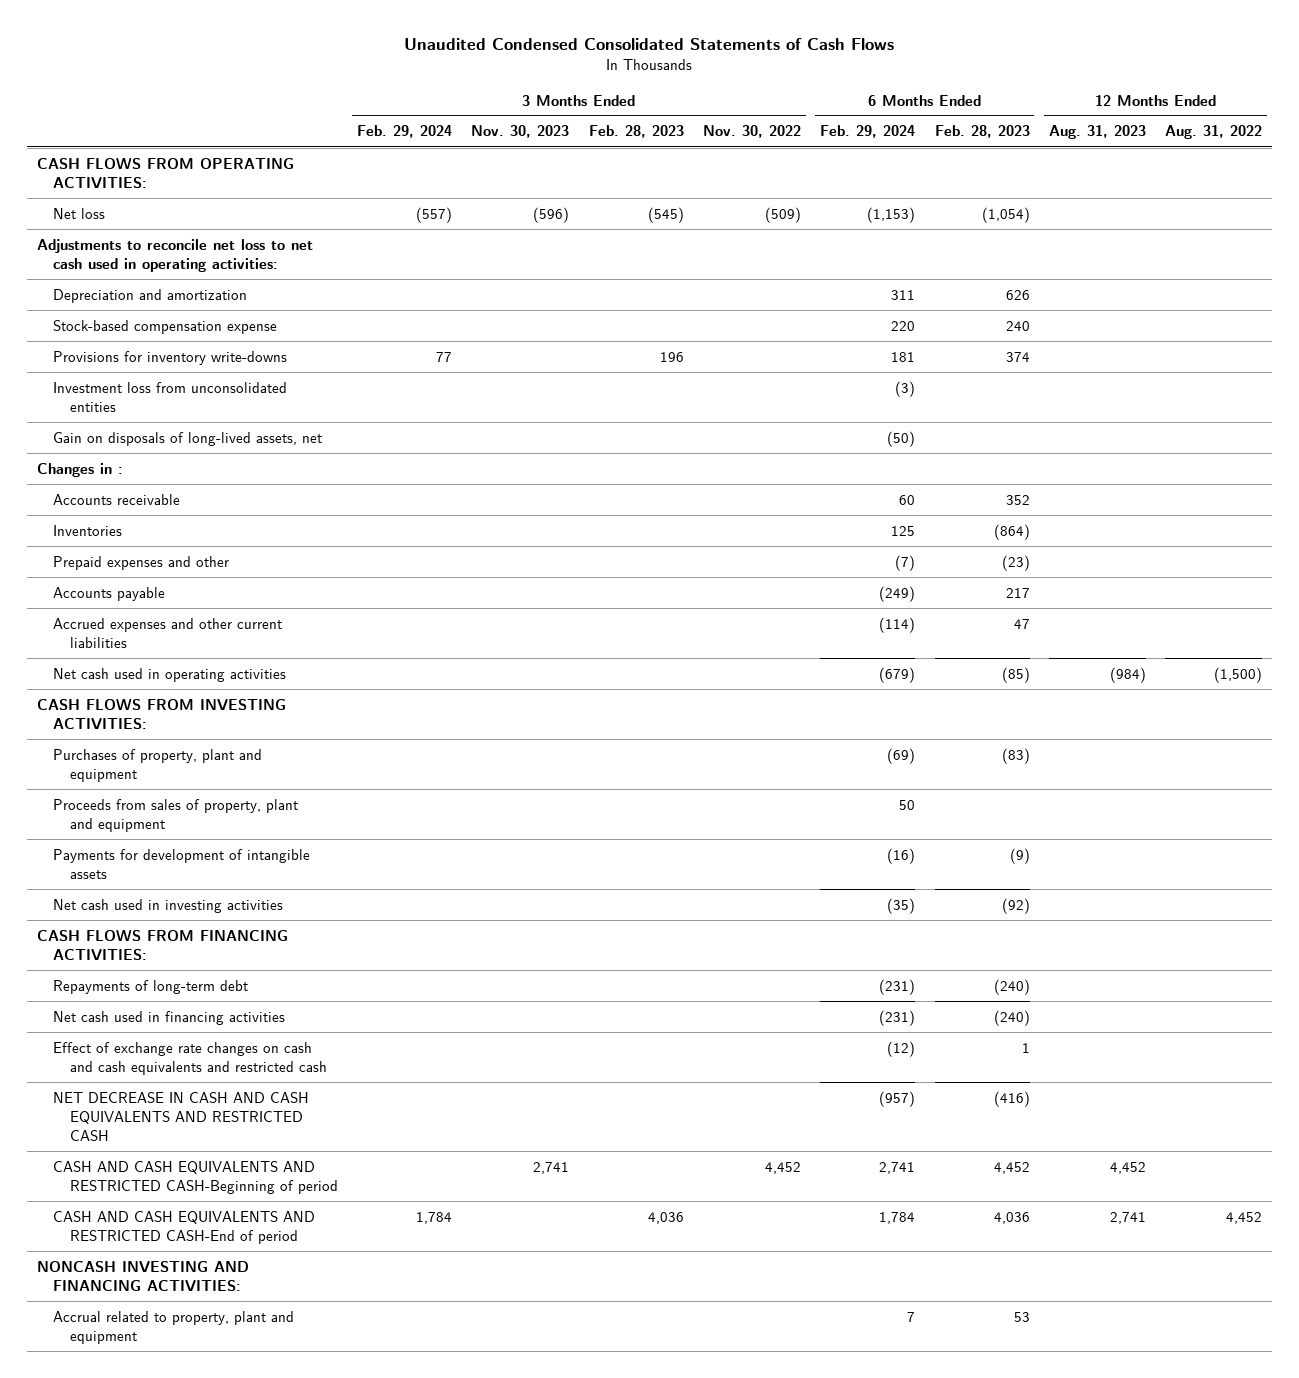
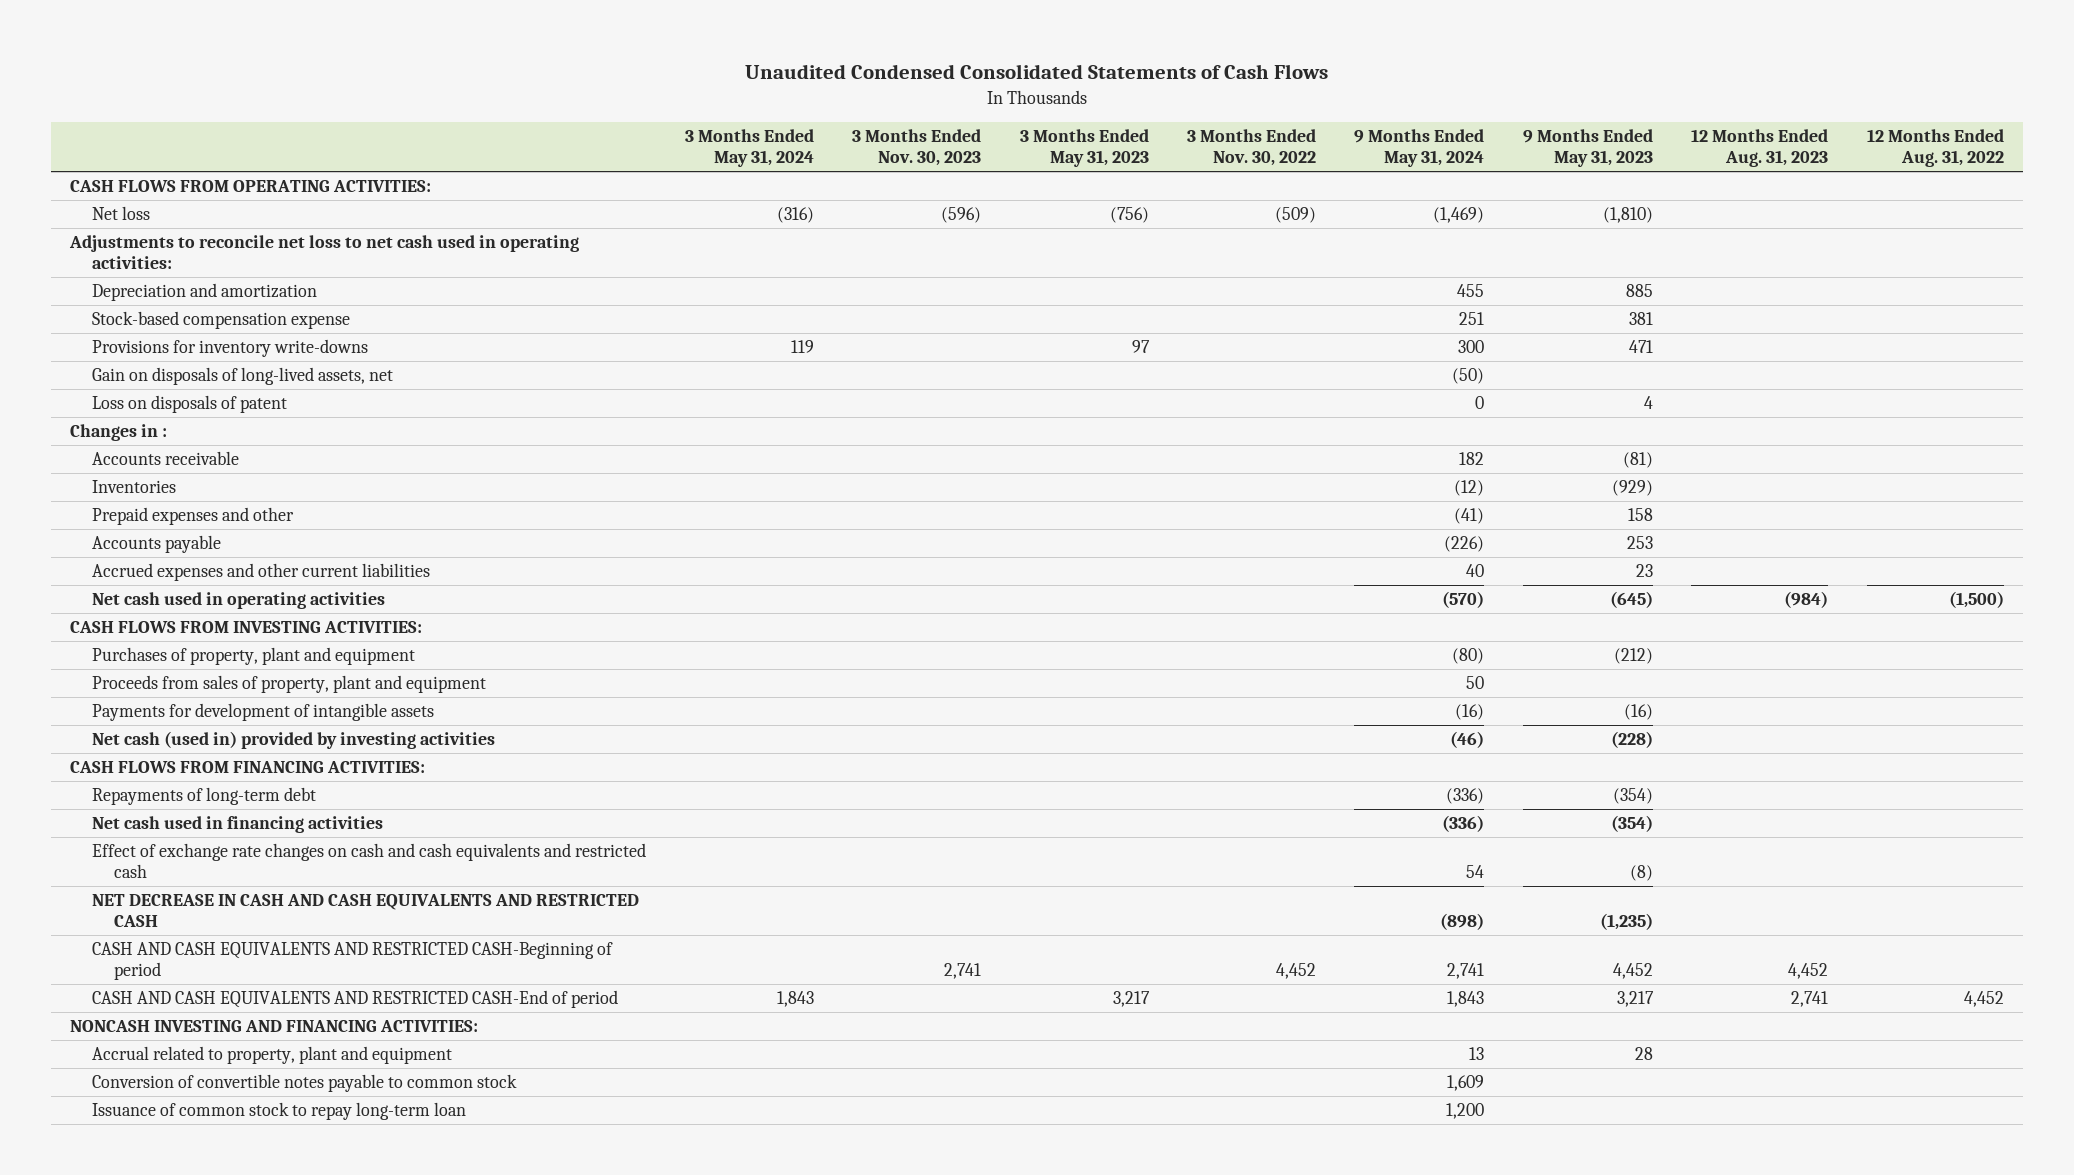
- | 3 Months Ended Feb. 29, 2024 | 3 Months Ended Nov. 30, 2023 | 3 Months Ended Feb. 28, 2023 | 3 Months Ended Nov. 30, 2022 | 6 Months Ended Feb. 29, 2024 | 6 Months Ended Feb. 28, 2023 | 12 Months Ended Aug. 31, 2023 | 12 Months Ended Aug. 31, 2022
+ | 3 Months Ended May 31, 2024 | 3 Months Ended Nov. 30, 2023 | 3 Months Ended May 31, 2023 | 3 Months Ended Nov. 30, 2022 | 9 Months Ended May 31, 2024 | 9 Months Ended May 31, 2023 | 12 Months Ended Aug. 31, 2023 | 12 Months Ended Aug. 31, 2022
- Investment loss from unconsolidated entities | | | | | (3) | | |
+ Loss on disposals of patent | | | | | 0 | 4 | |
- Net cash used in investing activities | | | | | (35) | (92) | |
+ Net cash (used in) provided by investing activities | | | | | (46) | (228) | |
+ Conversion of convertible notes payable to common stock | | | | | 1,609 | | |
+ Issuance of common stock to repay long-term loan | | | | | 1,200 | | |

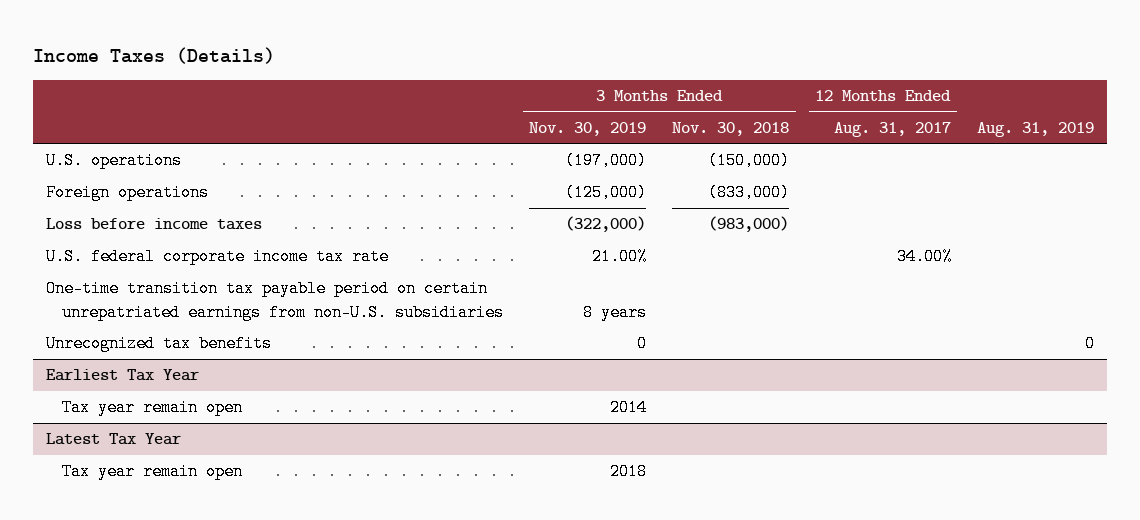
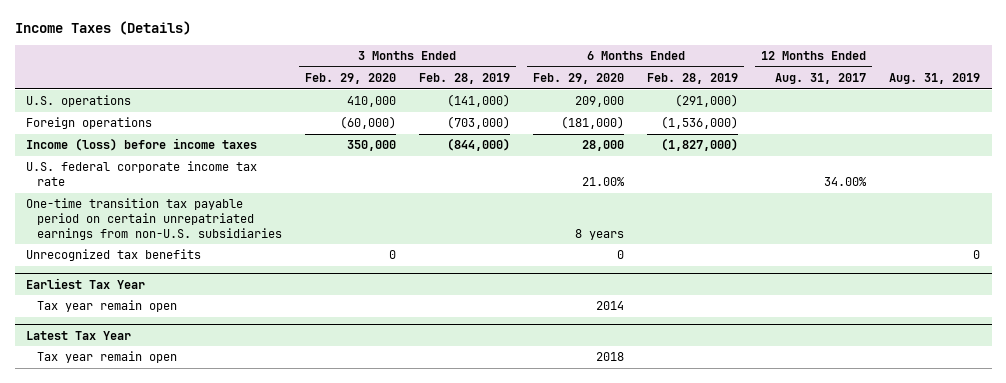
- | 3 Months Ended Nov. 30, 2019 | 3 Months Ended Nov. 30, 2018 | 12 Months Ended Aug. 31, 2017 | Aug. 31, 2019
+ | 3 Months Ended Feb. 29, 2020 | 3 Months Ended Feb. 28, 2019 | 6 Months Ended Feb. 29, 2020 | 6 Months Ended Feb. 28, 2019 | 12 Months Ended Aug. 31, 2017 | Aug. 31, 2019
- Loss before income taxes | (322,000) | (983,000) | |
+ Income (loss) before income taxes | 350,000 | (844,000) | 28,000 | (1,827,000) | |

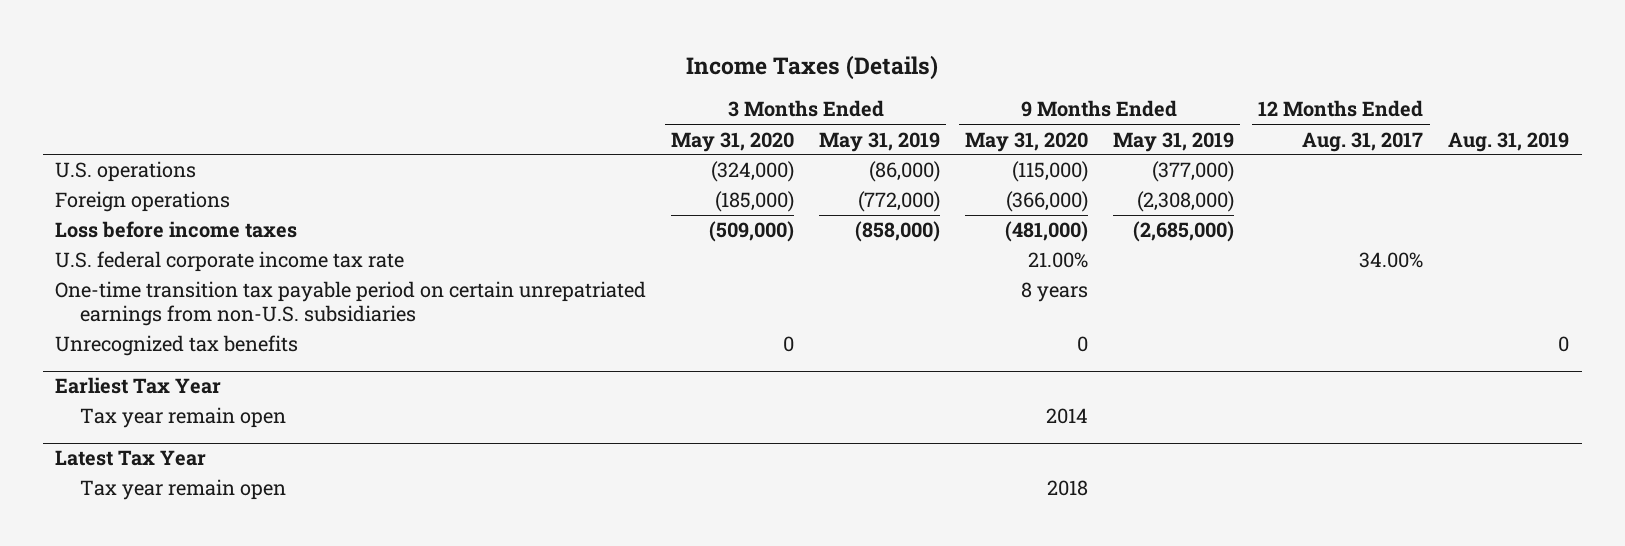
- | 3 Months Ended Feb. 29, 2020 | 3 Months Ended Feb. 28, 2019 | 6 Months Ended Feb. 29, 2020 | 6 Months Ended Feb. 28, 2019 | 12 Months Ended Aug. 31, 2017 | Aug. 31, 2019
+ | 3 Months Ended May 31, 2020 | 3 Months Ended May 31, 2019 | 9 Months Ended May 31, 2020 | 9 Months Ended May 31, 2019 | 12 Months Ended Aug. 31, 2017 | Aug. 31, 2019
- Income (loss) before income taxes | 350,000 | (844,000) | 28,000 | (1,827,000) | |
+ Loss before income taxes | (509,000) | (858,000) | (481,000) | (2,685,000) | |

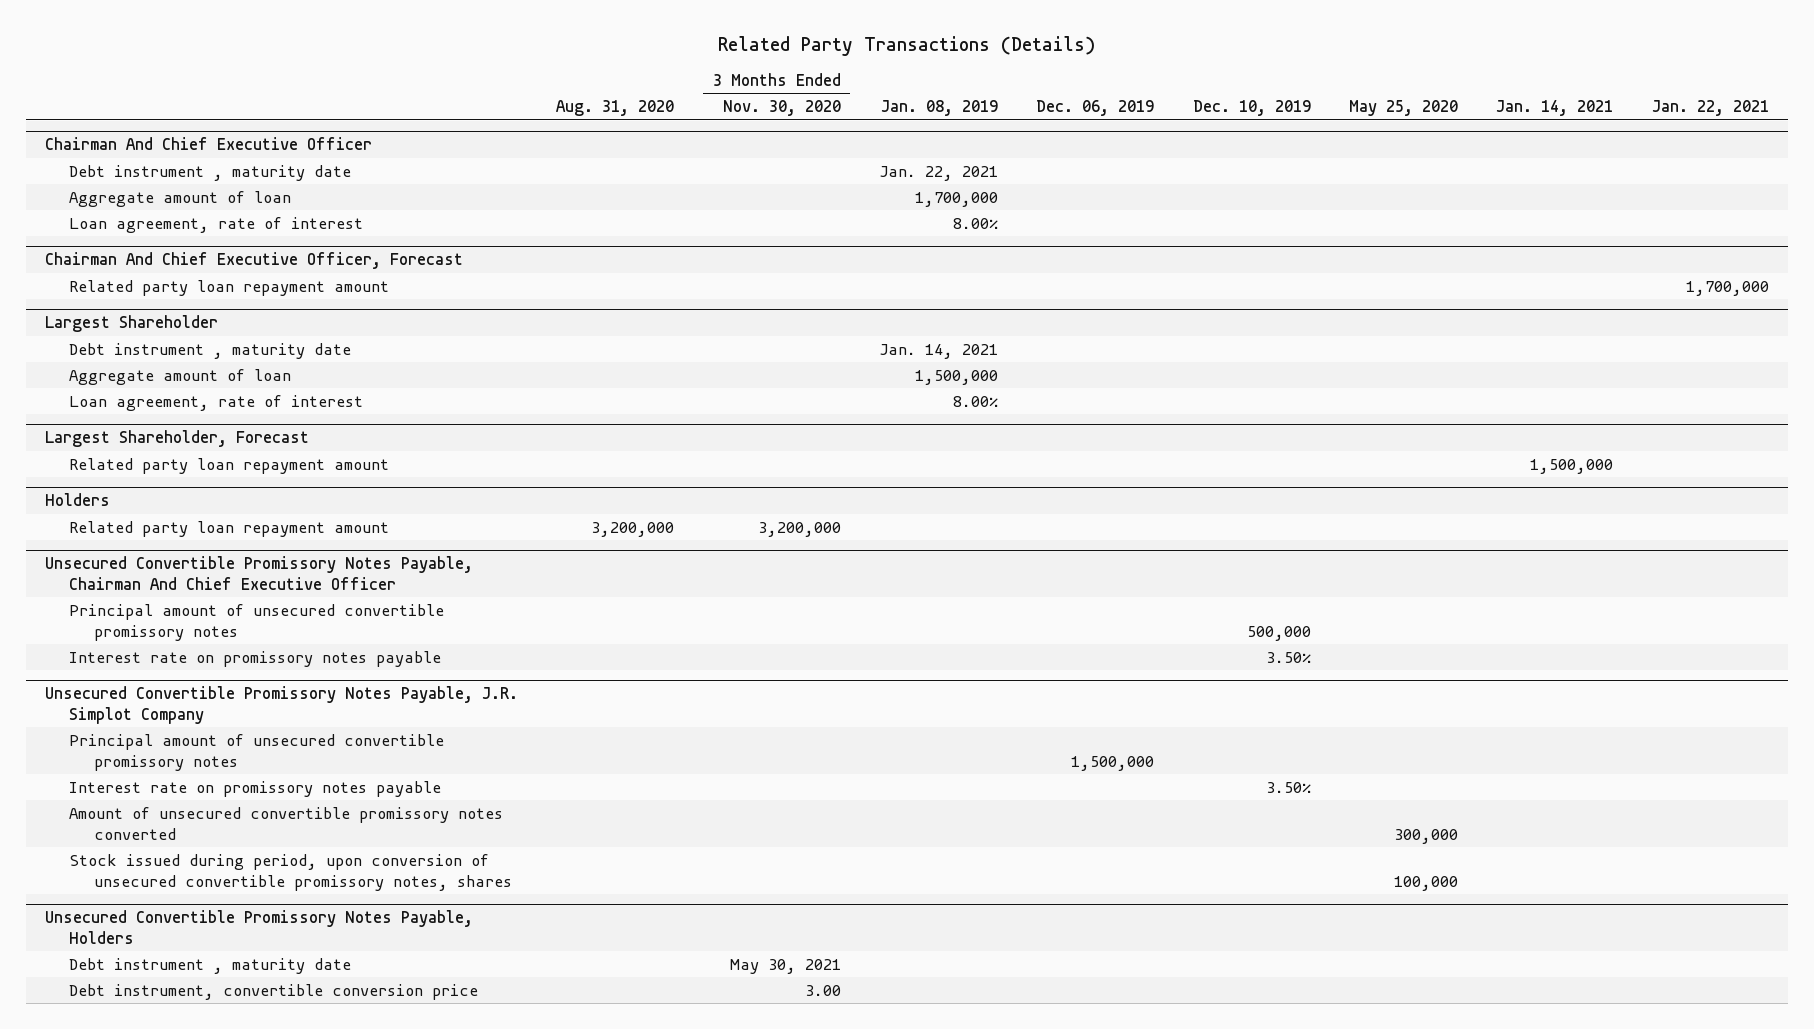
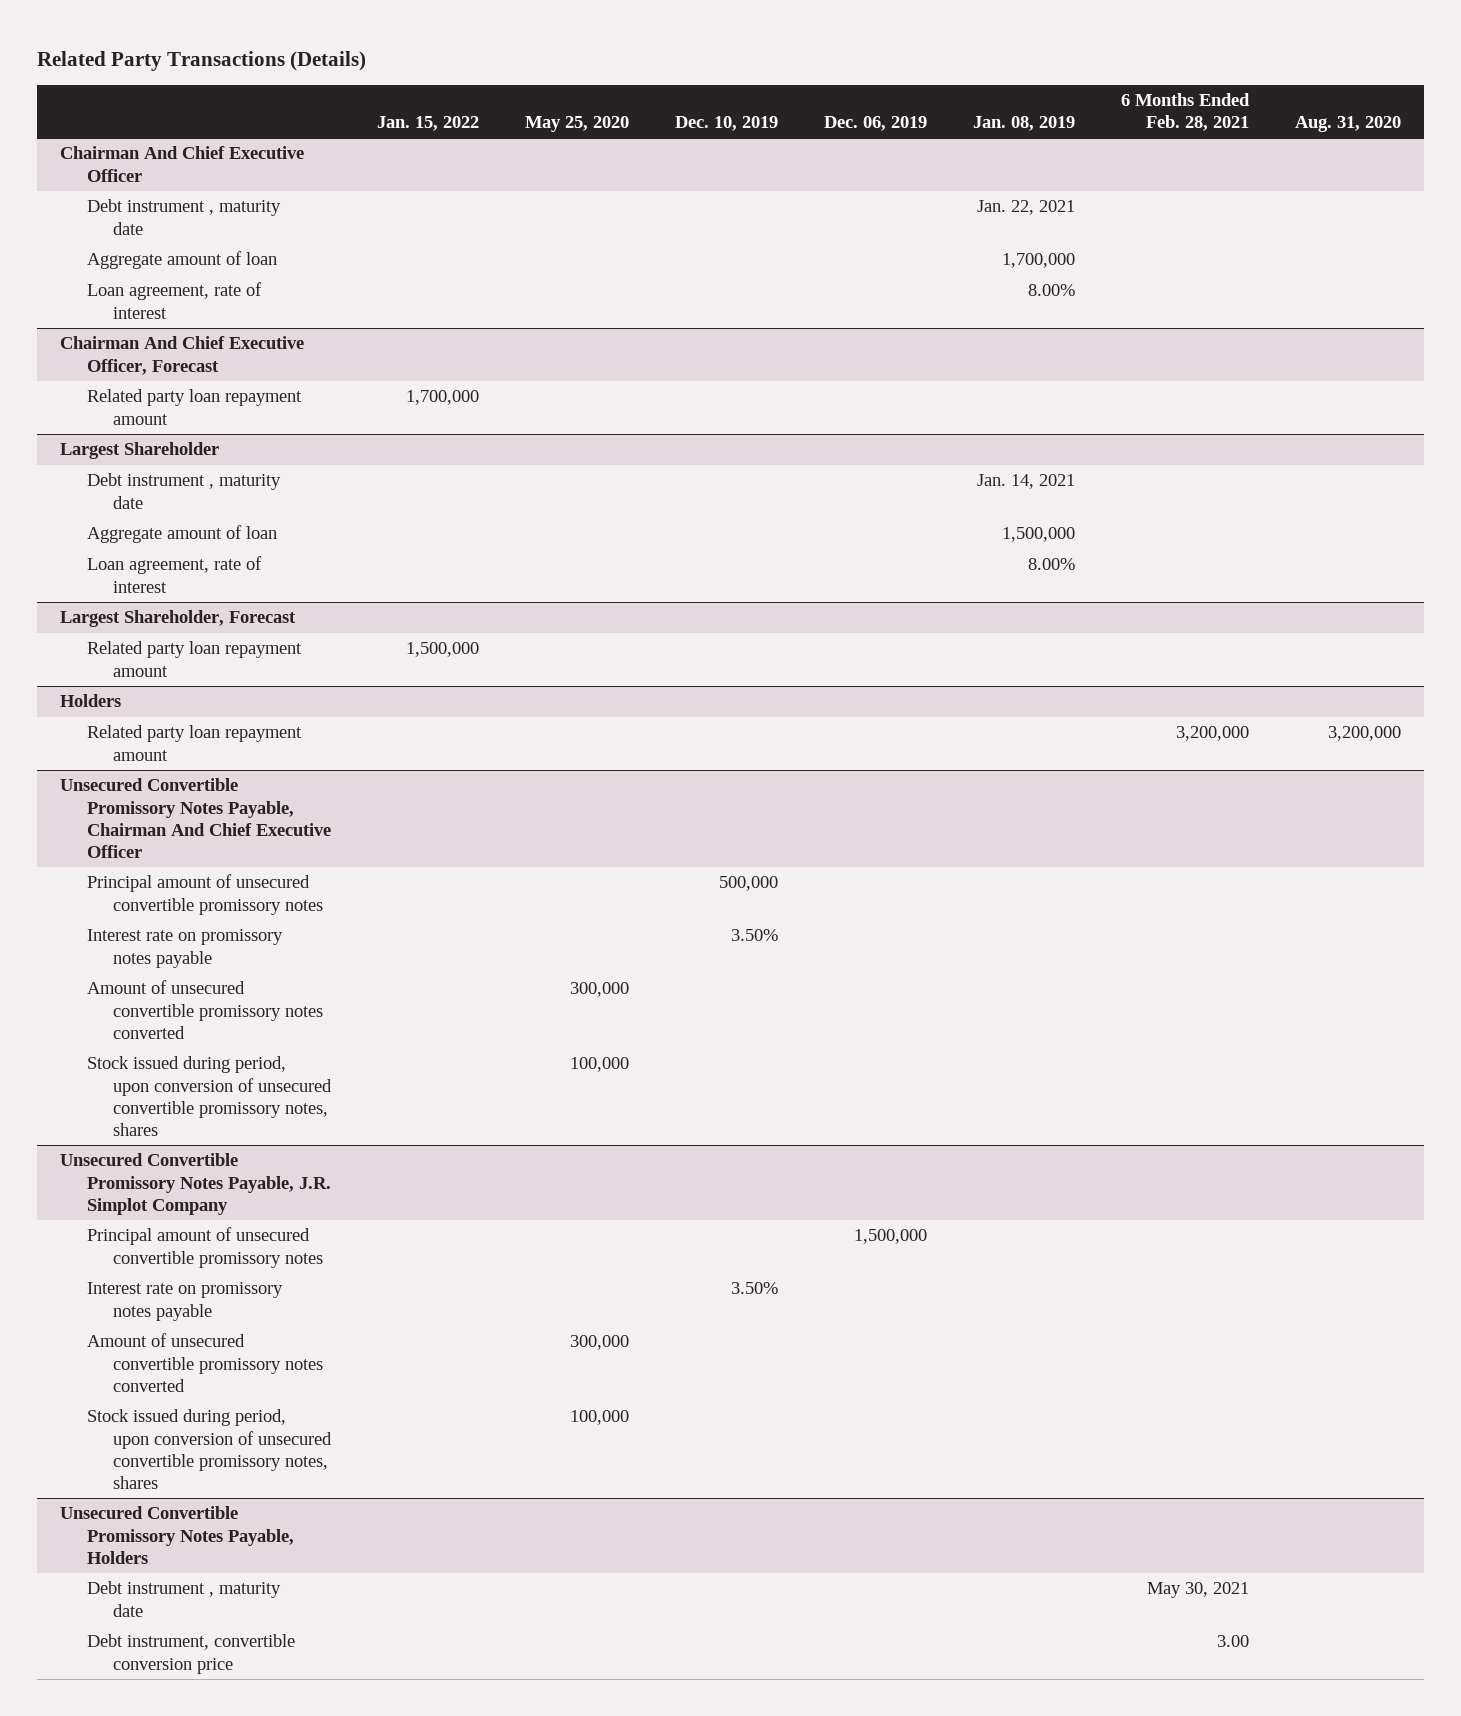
- | Aug. 31, 2020 | 3 Months Ended Nov. 30, 2020 | Jan. 08, 2019 | Dec. 06, 2019 | Dec. 10, 2019 | May 25, 2020 | Jan. 14, 2021 | Jan. 22, 2021
+ | Jan. 15, 2022 | May 25, 2020 | Dec. 10, 2019 | Dec. 06, 2019 | Jan. 08, 2019 | 6 Months Ended Feb. 28, 2021 | Aug. 31, 2020
@ Unsecured Convertible Promissory Notes Payable, Chairman And Chief Executive Officer
+ Amount of unsecured convertible promissory notes converted | | 300,000 | | | | |
+ Stock issued during period, upon conversion of unsecured convertible promissory notes, shares | | 100,000 | | | | |

